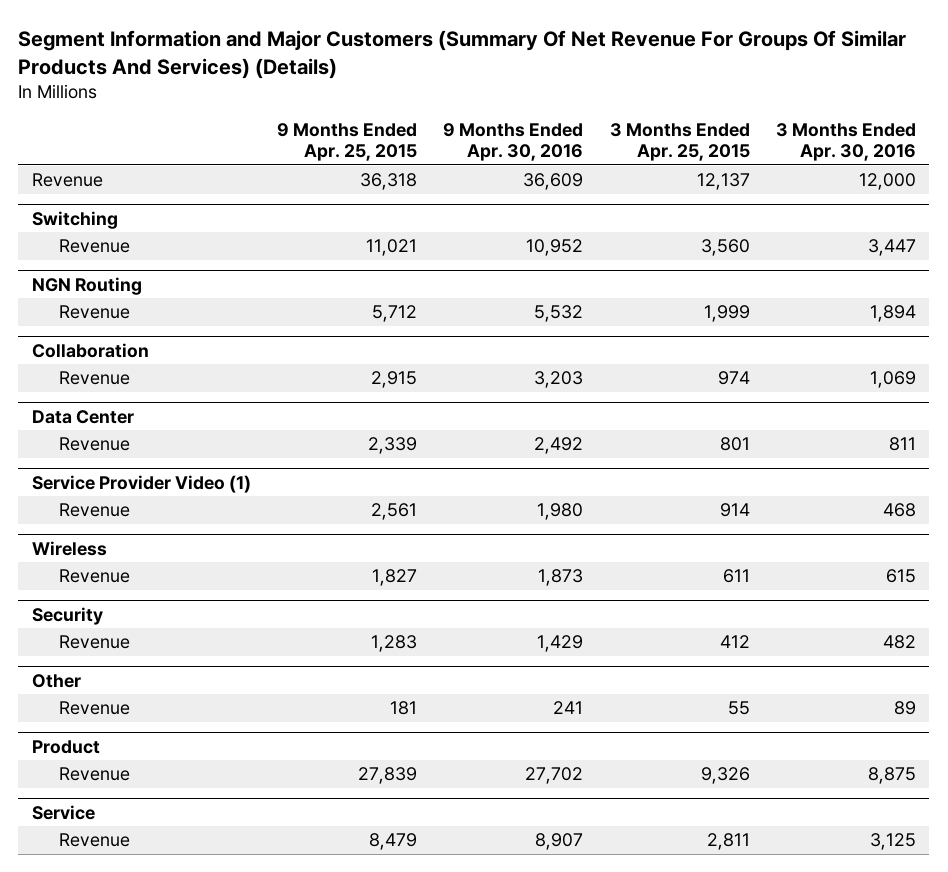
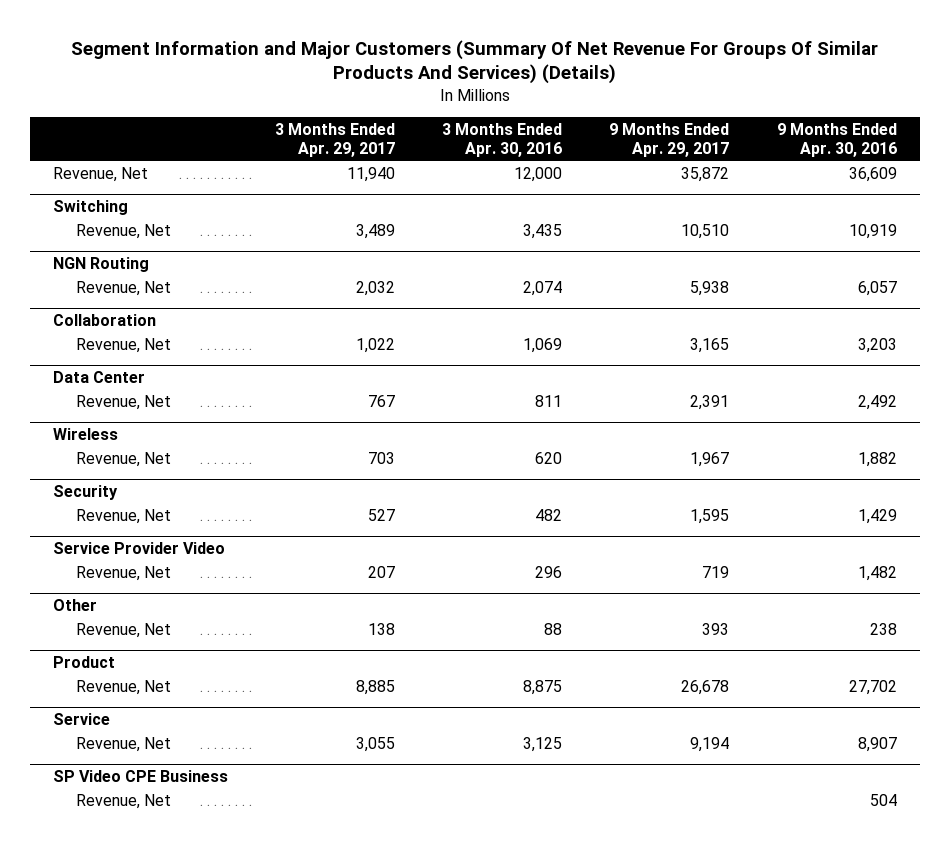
- | 9 Months Ended Apr. 25, 2015 | 9 Months Ended Apr. 30, 2016 | 3 Months Ended Apr. 25, 2015 | 3 Months Ended Apr. 30, 2016
+ | 3 Months Ended Apr. 29, 2017 | 3 Months Ended Apr. 30, 2016 | 9 Months Ended Apr. 29, 2017 | 9 Months Ended Apr. 30, 2016
- Revenue | 36,318 | 36,609 | 12,137 | 12,000
+ Revenue, Net | 11,940 | 12,000 | 35,872 | 36,609
@ Switching
- Revenue | 11,021 | 10,952 | 3,560 | 3,447
+ Revenue, Net | 3,489 | 3,435 | 10,510 | 10,919
@ NGN Routing
- Revenue | 5,712 | 5,532 | 1,999 | 1,894
+ Revenue, Net | 2,032 | 2,074 | 5,938 | 6,057
@ Collaboration
- Revenue | 2,915 | 3,203 | 974 | 1,069
+ Revenue, Net | 1,022 | 1,069 | 3,165 | 3,203
@ Data Center
- Revenue | 2,339 | 2,492 | 801 | 811
- Service Provider Video (1)
- Revenue | 2,561 | 1,980 | 914 | 468
@ Data Center
+ Revenue, Net | 767 | 811 | 2,391 | 2,492
@ Wireless
- Revenue | 1,827 | 1,873 | 611 | 615
+ Revenue, Net | 703 | 620 | 1,967 | 1,882
@ Security
- Revenue | 1,283 | 1,429 | 412 | 482
+ Revenue, Net | 527 | 482 | 1,595 | 1,429
+ Service Provider Video
+ Revenue, Net | 207 | 296 | 719 | 1,482
@ Other
- Revenue | 181 | 241 | 55 | 89
+ Revenue, Net | 138 | 88 | 393 | 238
@ Product
- Revenue | 27,839 | 27,702 | 9,326 | 8,875
+ Revenue, Net | 8,885 | 8,875 | 26,678 | 27,702
@ Service
- Revenue | 8,479 | 8,907 | 2,811 | 3,125
+ Revenue, Net | 3,055 | 3,125 | 9,194 | 8,907
+ SP Video CPE Business
+ Revenue, Net | | | | 504

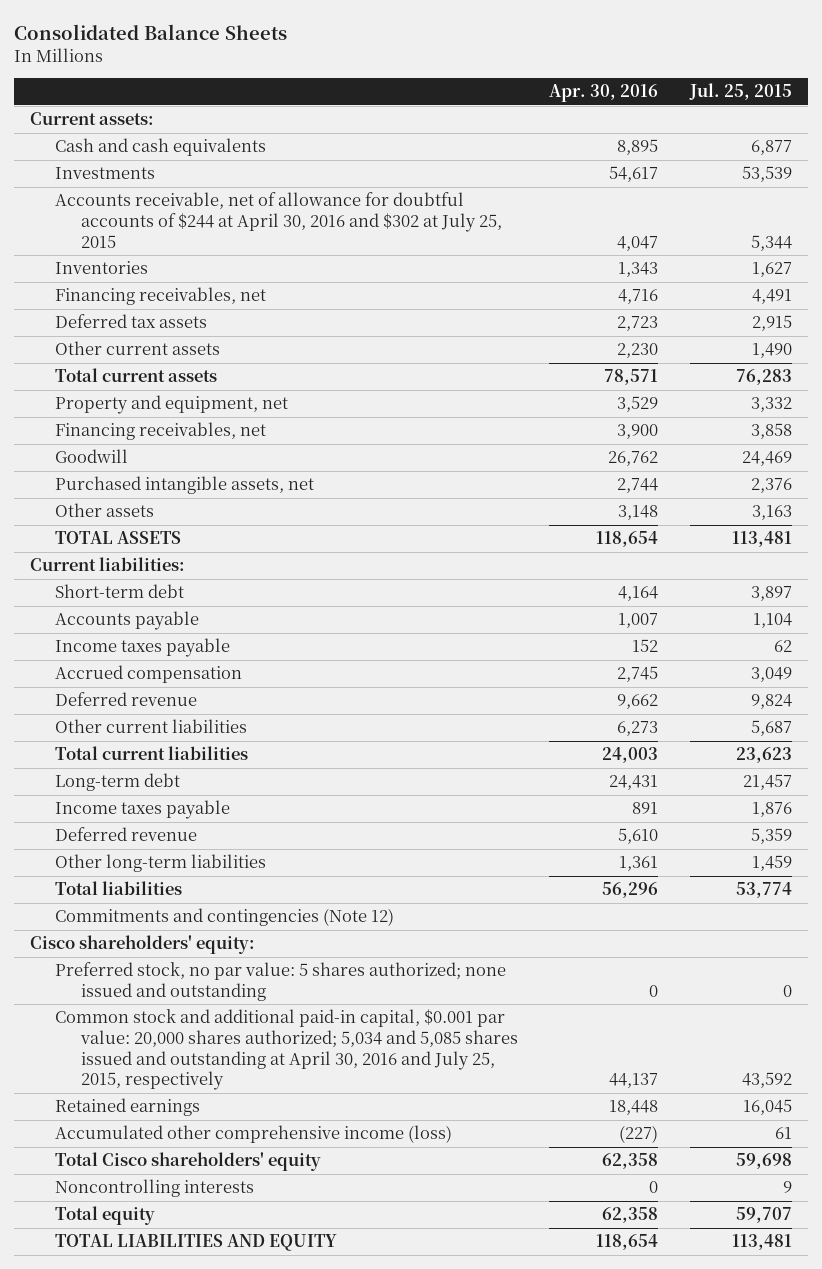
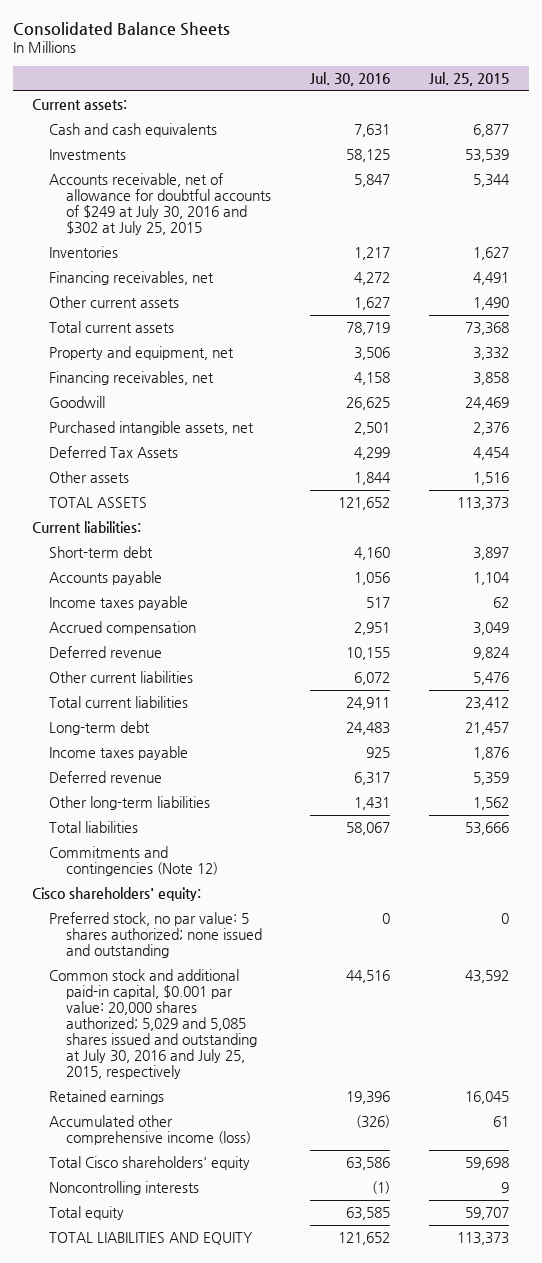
- | Apr. 30, 2016 | Jul. 25, 2015
+ | Jul. 30, 2016 | Jul. 25, 2015
- Accounts receivable, net of allowance for doubtful accounts of $244 at April 30, 2016 and $302 at July 25, 2015 | 4,047 | 5,344
+ Accounts receivable, net of allowance for doubtful accounts of $249 at July 30, 2016 and $302 at July 25, 2015 | 5,847 | 5,344
- Deferred tax assets | 2,723 | 2,915
- Total current assets | 78,571 | 76,283
+ Total current assets | 78,719 | 73,368
- Other assets | 3,148 | 3,163
- TOTAL ASSETS | 118,654 | 113,481
+ Deferred Tax Assets | 4,299 | 4,454
+ Other assets | 1,844 | 1,516
+ TOTAL ASSETS | 121,652 | 113,373
- Other current liabilities | 6,273 | 5,687
- Total current liabilities | 24,003 | 23,623
+ Other current liabilities | 6,072 | 5,476
+ Total current liabilities | 24,911 | 23,412
- Other long-term liabilities | 1,361 | 1,459
- Total liabilities | 56,296 | 53,774
+ Other long-term liabilities | 1,431 | 1,562
+ Total liabilities | 58,067 | 53,666
- Common stock and additional paid-in capital, $0.001 par value: 20,000 shares authorized; 5,034 and 5,085 shares issued and outstanding at April 30, 2016 and July 25, 2015, respectively | 44,137 | 43,592
+ Common stock and additional paid-in capital, $0.001 par value: 20,000 shares authorized; 5,029 and 5,085 shares issued and outstanding at July 30, 2016 and July 25, 2015, respectively | 44,516 | 43,592
- TOTAL LIABILITIES AND EQUITY | 118,654 | 113,481
+ TOTAL LIABILITIES AND EQUITY | 121,652 | 113,373

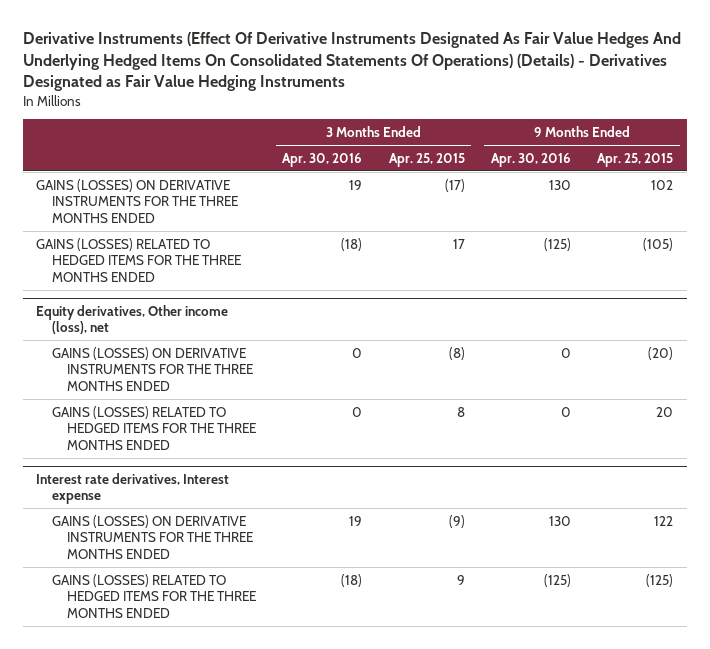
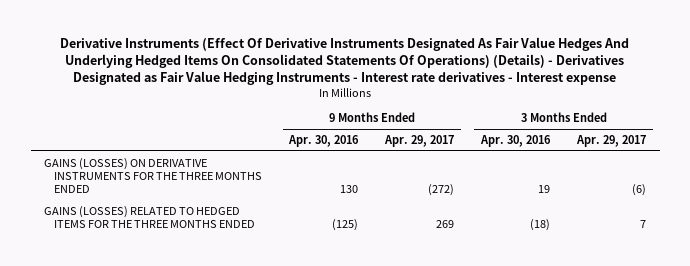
- Derivative Instruments (Effect Of Derivative Instruments Designated As Fair Value Hedges And Underlying Hedged Items On Consolidated Statements Of Operations) (Details) - Derivatives Designated as Fair Value Hedging Instruments
+ Derivative Instruments (Effect Of Derivative Instruments Designated As Fair Value Hedges And Underlying Hedged Items On Consolidated Statements Of Operations) (Details) - Derivatives Designated as Fair Value Hedging Instruments - Interest rate derivatives - Interest expense
- | 3 Months Ended Apr. 30, 2016 | 3 Months Ended Apr. 25, 2015 | 9 Months Ended Apr. 30, 2016 | 9 Months Ended Apr. 25, 2015
+ | 9 Months Ended Apr. 30, 2016 | 9 Months Ended Apr. 29, 2017 | 3 Months Ended Apr. 30, 2016 | 3 Months Ended Apr. 29, 2017
- Equity derivatives, Other income (loss), net
- GAINS (LOSSES) ON DERIVATIVE INSTRUMENTS FOR THE THREE MONTHS ENDED | 0 | (8) | 0 | (20)
- GAINS (LOSSES) RELATED TO HEDGED ITEMS FOR THE THREE MONTHS ENDED | 0 | 8 | 0 | 20
- Interest rate derivatives, Interest expense
- GAINS (LOSSES) ON DERIVATIVE INSTRUMENTS FOR THE THREE MONTHS ENDED | 19 | (9) | 130 | 122
- GAINS (LOSSES) RELATED TO HEDGED ITEMS FOR THE THREE MONTHS ENDED | (18) | 9 | (125) | (125)

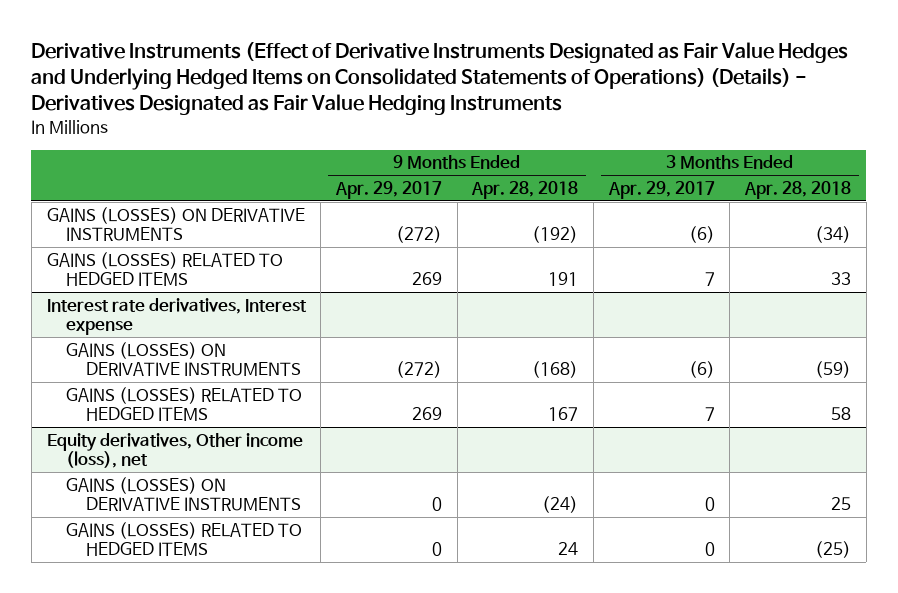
- Derivative Instruments (Effect Of Derivative Instruments Designated As Fair Value Hedges And Underlying Hedged Items On Consolidated Statements Of Operations) (Details) - Derivatives Designated as Fair Value Hedging Instruments - Interest rate derivatives - Interest expense
+ Derivative Instruments (Effect of Derivative Instruments Designated as Fair Value Hedges and Underlying Hedged Items on Consolidated Statements of Operations) (Details) - Derivatives Designated as Fair Value Hedging Instruments
- | 9 Months Ended Apr. 30, 2016 | 9 Months Ended Apr. 29, 2017 | 3 Months Ended Apr. 30, 2016 | 3 Months Ended Apr. 29, 2017
+ | 9 Months Ended Apr. 29, 2017 | 9 Months Ended Apr. 28, 2018 | 3 Months Ended Apr. 29, 2017 | 3 Months Ended Apr. 28, 2018
- GAINS (LOSSES) ON DERIVATIVE INSTRUMENTS FOR THE THREE MONTHS ENDED | 130 | (272) | 19 | (6)
- GAINS (LOSSES) RELATED TO HEDGED ITEMS FOR THE THREE MONTHS ENDED | (125) | 269 | (18) | 7
+ GAINS (LOSSES) ON DERIVATIVE INSTRUMENTS | (272) | (192) | (6) | (34)
+ GAINS (LOSSES) RELATED TO HEDGED ITEMS | 269 | 191 | 7 | 33
+ Interest rate derivatives, Interest expense
+ GAINS (LOSSES) ON DERIVATIVE INSTRUMENTS | (272) | (168) | (6) | (59)
+ GAINS (LOSSES) RELATED TO HEDGED ITEMS | 269 | 167 | 7 | 58
+ Equity derivatives, Other income (loss), net
+ GAINS (LOSSES) ON DERIVATIVE INSTRUMENTS | 0 | (24) | 0 | 25
+ GAINS (LOSSES) RELATED TO HEDGED ITEMS | 0 | 24 | 0 | (25)

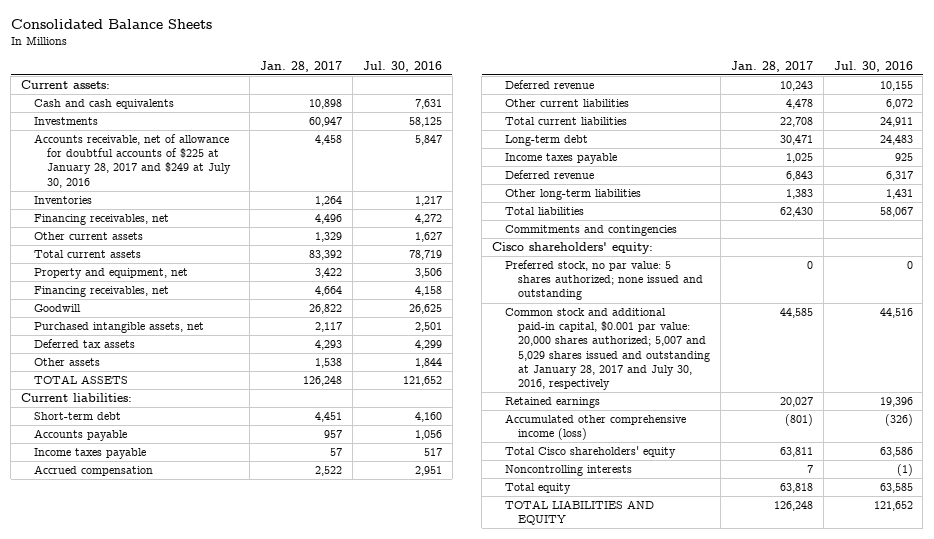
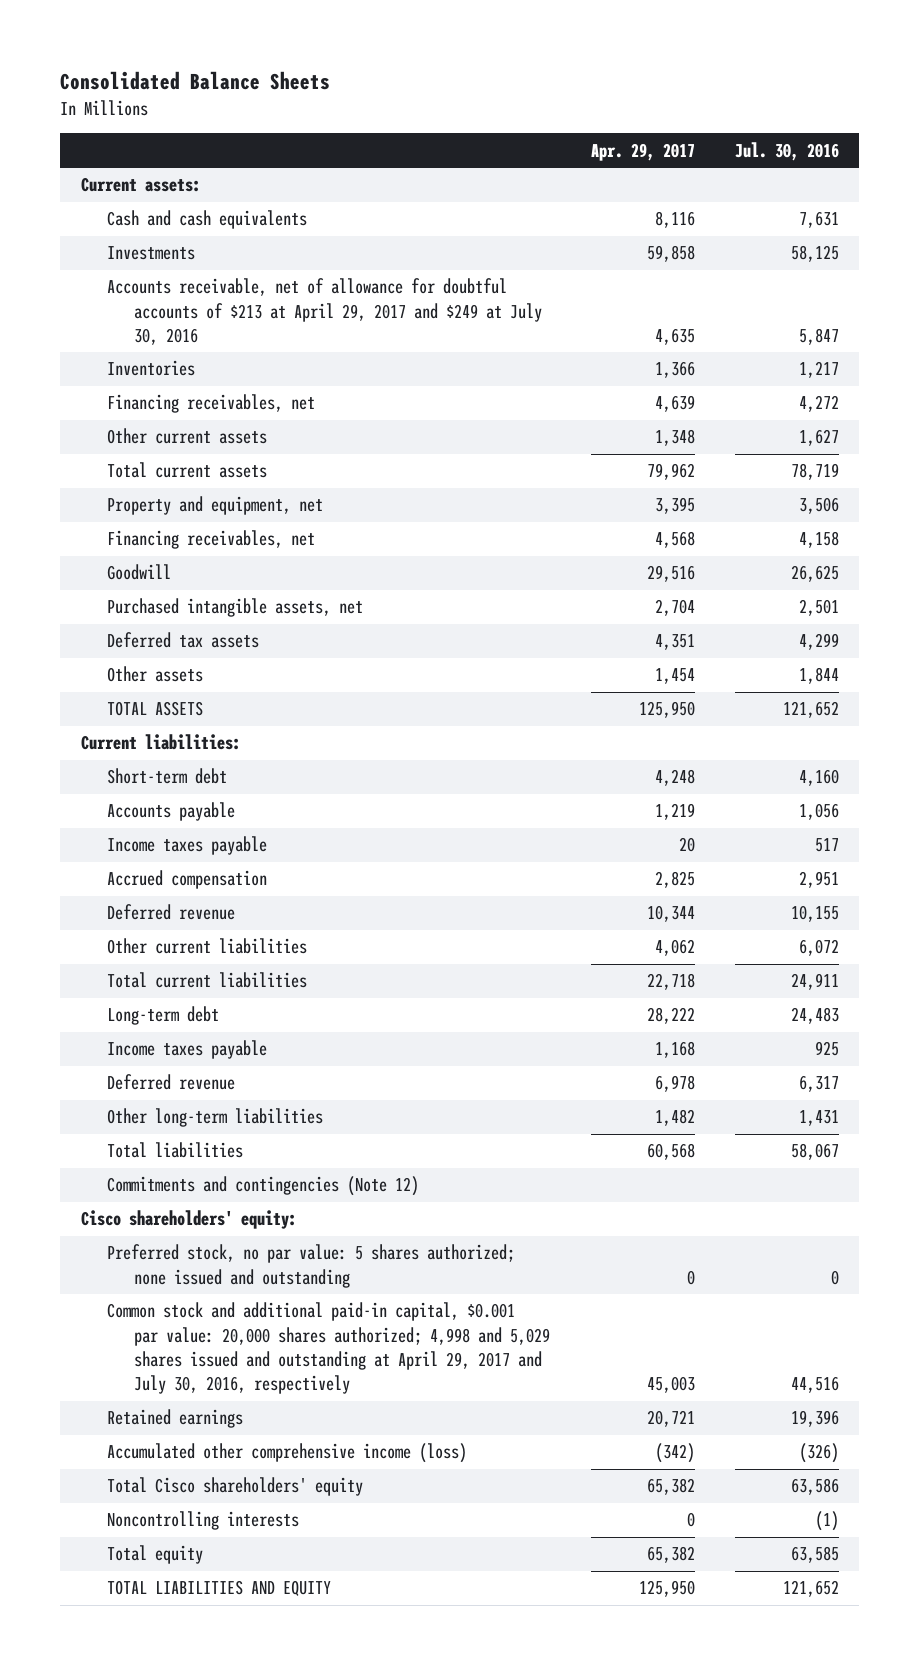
- | Jan. 28, 2017 | Jul. 30, 2016
+ | Apr. 29, 2017 | Jul. 30, 2016
- Accounts receivable, net of allowance for doubtful accounts of $225 at January 28, 2017 and $249 at July 30, 2016 | 4,458 | 5,847
+ Accounts receivable, net of allowance for doubtful accounts of $213 at April 29, 2017 and $249 at July 30, 2016 | 4,635 | 5,847
- Commitments and contingencies
+ Commitments and contingencies (Note 12)
- Common stock and additional paid-in capital, $0.001 par value: 20,000 shares authorized; 5,007 and 5,029 shares issued and outstanding at January 28, 2017 and July 30, 2016, respectively | 44,585 | 44,516
+ Common stock and additional paid-in capital, $0.001 par value: 20,000 shares authorized; 4,998 and 5,029 shares issued and outstanding at April 29, 2017 and July 30, 2016, respectively | 45,003 | 44,516

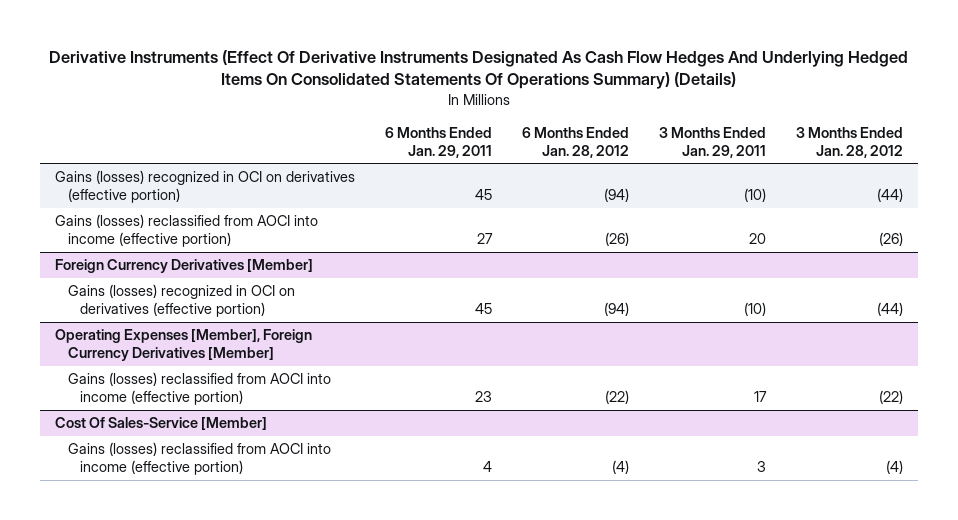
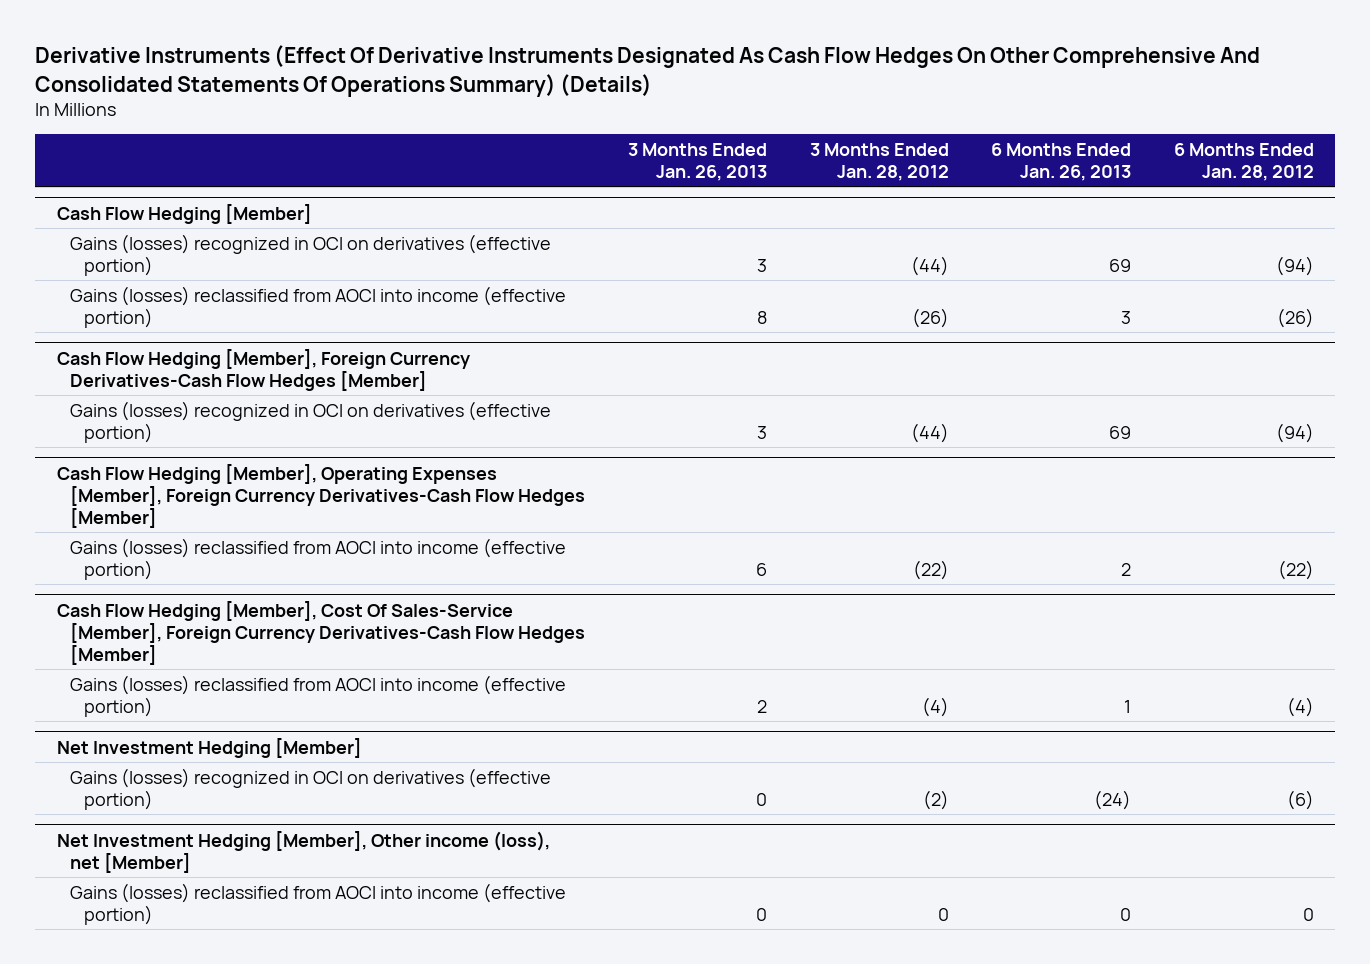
- Derivative Instruments (Effect Of Derivative Instruments Designated As Cash Flow Hedges And Underlying Hedged Items On Consolidated Statements Of Operations Summary) (Details)
+ Derivative Instruments (Effect Of Derivative Instruments Designated As Cash Flow Hedges On Other Comprehensive And Consolidated Statements Of Operations Summary) (Details)
- | 6 Months Ended Jan. 29, 2011 | 6 Months Ended Jan. 28, 2012 | 3 Months Ended Jan. 29, 2011 | 3 Months Ended Jan. 28, 2012
+ | 3 Months Ended Jan. 26, 2013 | 3 Months Ended Jan. 28, 2012 | 6 Months Ended Jan. 26, 2013 | 6 Months Ended Jan. 28, 2012
+ Cash Flow Hedging [Member]
- Foreign Currency Derivatives [Member]
+ Cash Flow Hedging [Member], Foreign Currency Derivatives-Cash Flow Hedges [Member]
- Operating Expenses [Member], Foreign Currency Derivatives [Member]
+ Cash Flow Hedging [Member], Operating Expenses [Member], Foreign Currency Derivatives-Cash Flow Hedges [Member]
- Cost Of Sales-Service [Member]
+ Cash Flow Hedging [Member], Cost Of Sales-Service [Member], Foreign Currency Derivatives-Cash Flow Hedges [Member]
+ Net Investment Hedging [Member]
+ Gains (losses) recognized in OCI on derivatives (effective portion) | 0 | (2) | (24) | (6)
+ Net Investment Hedging [Member], Other income (loss), net [Member]
+ Gains (losses) reclassified from AOCI into income (effective portion) | 0 | 0 | 0 | 0

